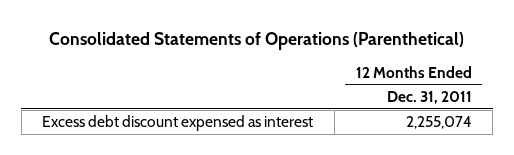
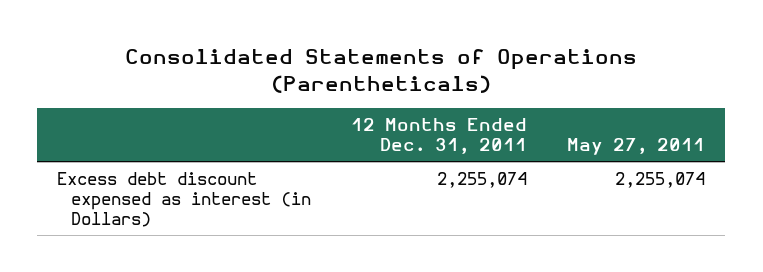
- Consolidated Statements of Operations (Parenthetical)
+ Consolidated Statements of Operations (Parentheticals)
- | 12 Months Ended Dec. 31, 2011
+ | 12 Months Ended Dec. 31, 2011 | May 27, 2011
- Excess debt discount expensed as interest | 2,255,074
+ Excess debt discount expensed as interest (in Dollars) | 2,255,074 | 2,255,074

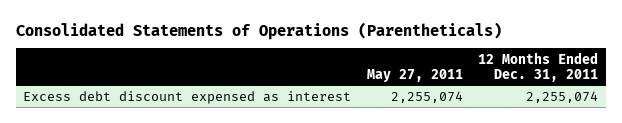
- | 12 Months Ended Dec. 31, 2011 | May 27, 2011
+ | May 27, 2011 | 12 Months Ended Dec. 31, 2011
- Excess debt discount expensed as interest (in Dollars) | 2,255,074 | 2,255,074
+ Excess debt discount expensed as interest | 2,255,074 | 2,255,074

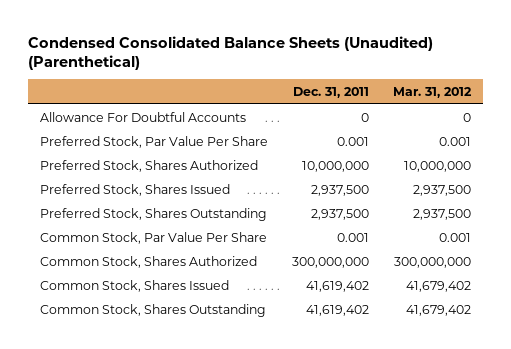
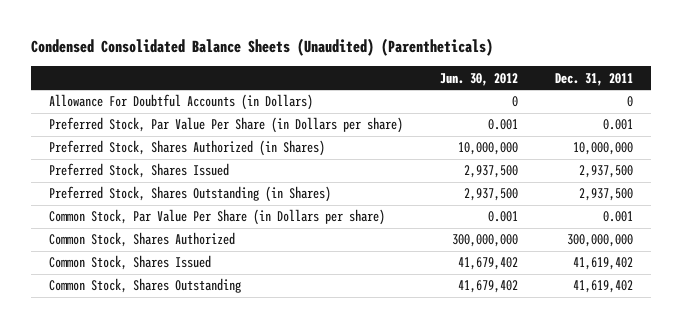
- Condensed Consolidated Balance Sheets (Unaudited) (Parenthetical)
+ Condensed Consolidated Balance Sheets (Unaudited) (Parentheticals)
- | Dec. 31, 2011 | Mar. 31, 2012
+ | Jun. 30, 2012 | Dec. 31, 2011
- Allowance For Doubtful Accounts | 0 | 0
- Preferred Stock, Par Value Per Share | 0.001 | 0.001
- Preferred Stock, Shares Authorized | 10,000,000 | 10,000,000
+ Allowance For Doubtful Accounts (in Dollars) | 0 | 0
+ Preferred Stock, Par Value Per Share (in Dollars per share) | 0.001 | 0.001
+ Preferred Stock, Shares Authorized (in Shares) | 10,000,000 | 10,000,000
- Preferred Stock, Shares Outstanding | 2,937,500 | 2,937,500
- Common Stock, Par Value Per Share | 0.001 | 0.001
+ Preferred Stock, Shares Outstanding (in Shares) | 2,937,500 | 2,937,500
+ Common Stock, Par Value Per Share (in Dollars per share) | 0.001 | 0.001

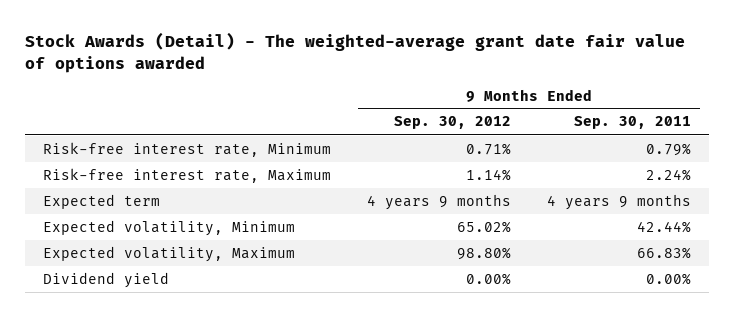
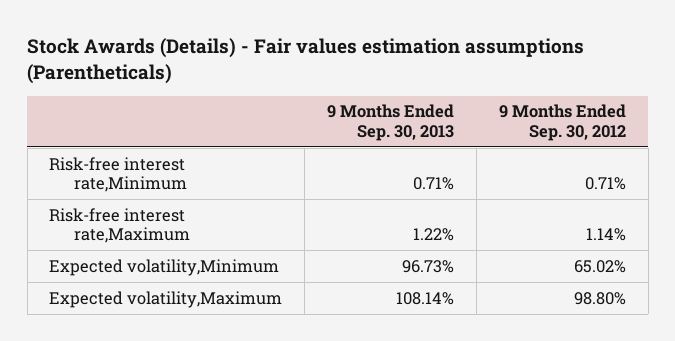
- Stock Awards (Detail) - The weighted-average grant date fair value of options awarded
+ Stock Awards (Details) - Fair values estimation assumptions (Parentheticals)
- | 9 Months Ended Sep. 30, 2012 | 9 Months Ended Sep. 30, 2011
+ | 9 Months Ended Sep. 30, 2013 | 9 Months Ended Sep. 30, 2012
- Risk-free interest rate, Minimum | 0.71% | 0.79%
- Risk-free interest rate, Maximum | 1.14% | 2.24%
- Expected term | 4 years 9 months | 4 years 9 months
- Expected volatility, Minimum | 65.02% | 42.44%
- Expected volatility, Maximum | 98.80% | 66.83%
- Dividend yield | 0.00% | 0.00%
+ Risk-free interest rate,Minimum | 0.71% | 0.71%
+ Risk-free interest rate,Maximum | 1.22% | 1.14%
+ Expected volatility,Minimum | 96.73% | 65.02%
+ Expected volatility,Maximum | 108.14% | 98.80%

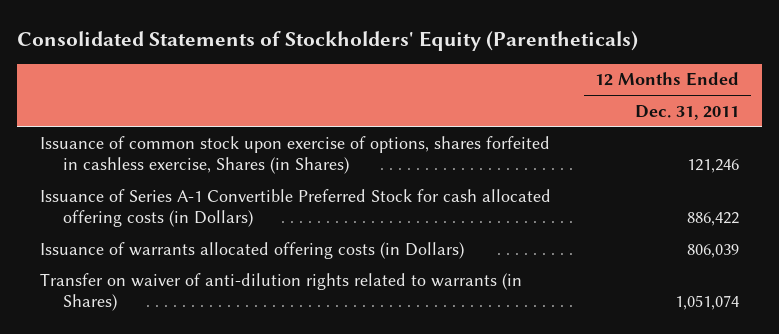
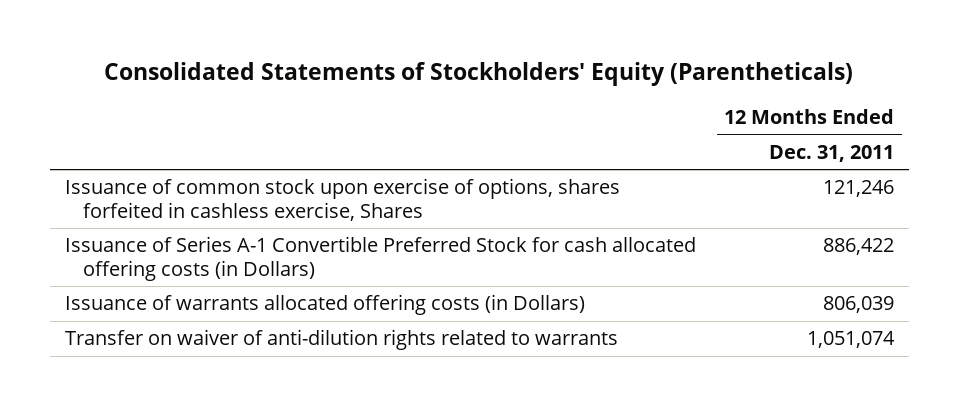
- Issuance of common stock upon exercise of options, shares forfeited in cashless exercise, Shares (in Shares) | 121,246
+ Issuance of common stock upon exercise of options, shares forfeited in cashless exercise, Shares | 121,246
- Transfer on waiver of anti-dilution rights related to warrants (in Shares) | 1,051,074
+ Transfer on waiver of anti-dilution rights related to warrants | 1,051,074

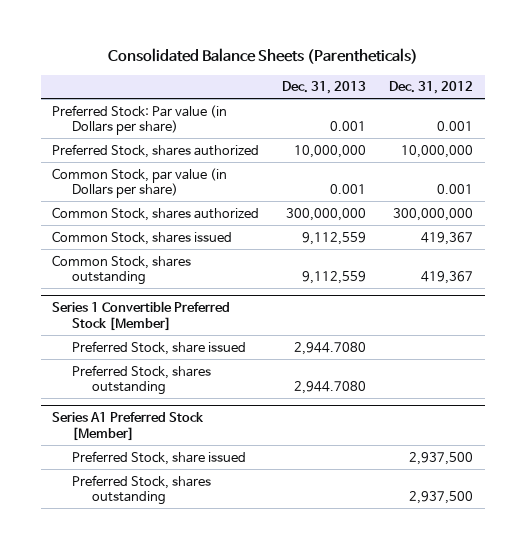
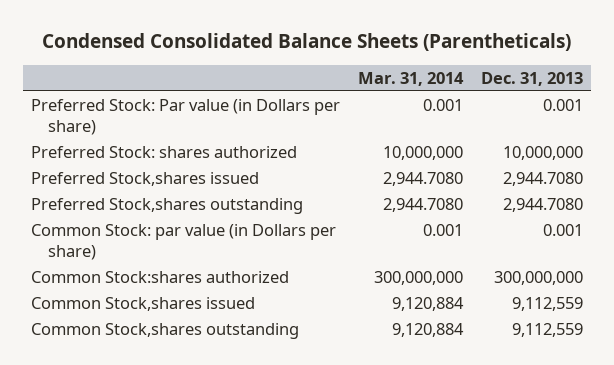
- Consolidated Balance Sheets (Parentheticals)
+ Condensed Consolidated Balance Sheets (Parentheticals)
- | Dec. 31, 2013 | Dec. 31, 2012
+ | Mar. 31, 2014 | Dec. 31, 2013
- Preferred Stock, shares authorized | 10,000,000 | 10,000,000
- Common Stock, par value (in Dollars per share) | 0.001 | 0.001
- Common Stock, shares authorized | 300,000,000 | 300,000,000
- Common Stock, shares issued | 9,112,559 | 419,367
- Common Stock, shares outstanding | 9,112,559 | 419,367
- Series 1 Convertible Preferred Stock [Member]
- Preferred Stock, share issued | 2,944.7080 |
- Preferred Stock, shares outstanding | 2,944.7080 |
- Series A1 Preferred Stock [Member]
- Preferred Stock, share issued | | 2,937,500
- Preferred Stock, shares outstanding | | 2,937,500
+ Preferred Stock: shares authorized | 10,000,000 | 10,000,000
+ Preferred Stock,shares issued | 2,944.7080 | 2,944.7080
+ Preferred Stock,shares outstanding | 2,944.7080 | 2,944.7080
+ Common Stock: par value (in Dollars per share) | 0.001 | 0.001
+ Common Stock:shares authorized | 300,000,000 | 300,000,000
+ Common Stock,shares issued | 9,120,884 | 9,112,559
+ Common Stock,shares outstanding | 9,120,884 | 9,112,559

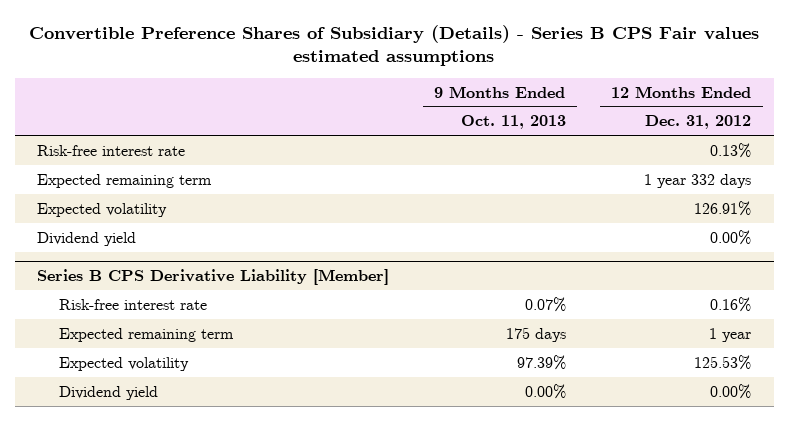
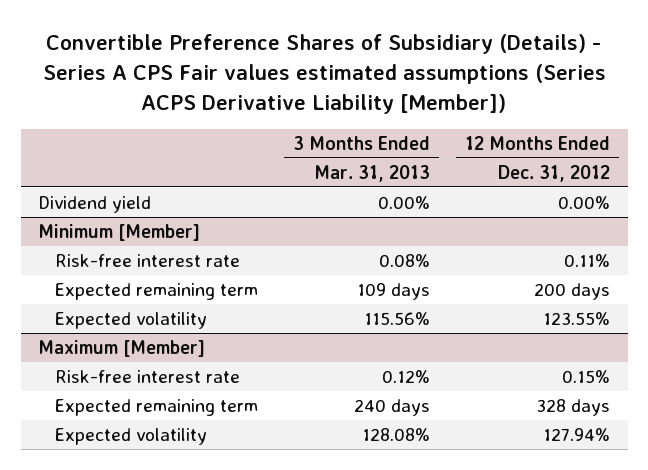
- Convertible Preference Shares of Subsidiary (Details) - Series B CPS Fair values estimated assumptions
+ Convertible Preference Shares of Subsidiary (Details) - Series A CPS Fair values estimated assumptions (Series ACPS Derivative Liability [Member])
- | 9 Months Ended Oct. 11, 2013 | 12 Months Ended Dec. 31, 2012
+ | 3 Months Ended Mar. 31, 2013 | 12 Months Ended Dec. 31, 2012
- Risk-free interest rate | | 0.13%
- Expected remaining term | | 1 year 332 days
- Expected volatility | | 126.91%
- Series B CPS Derivative Liability [Member]
- Risk-free interest rate | 0.07% | 0.16%
- Expected remaining term | 175 days | 1 year
- Expected volatility | 97.39% | 125.53%
- Dividend yield | 0.00% | 0.00%
+ Minimum [Member]
+ Risk-free interest rate | 0.08% | 0.11%
+ Expected remaining term | 109 days | 200 days
+ Expected volatility | 115.56% | 123.55%
+ Maximum [Member]
+ Risk-free interest rate | 0.12% | 0.15%
+ Expected remaining term | 240 days | 328 days
+ Expected volatility | 128.08% | 127.94%

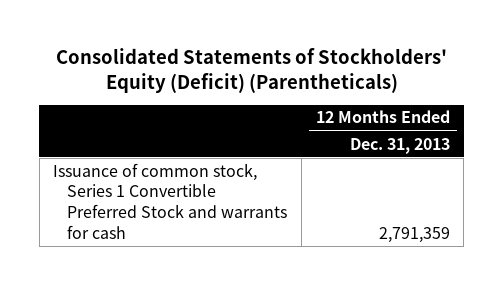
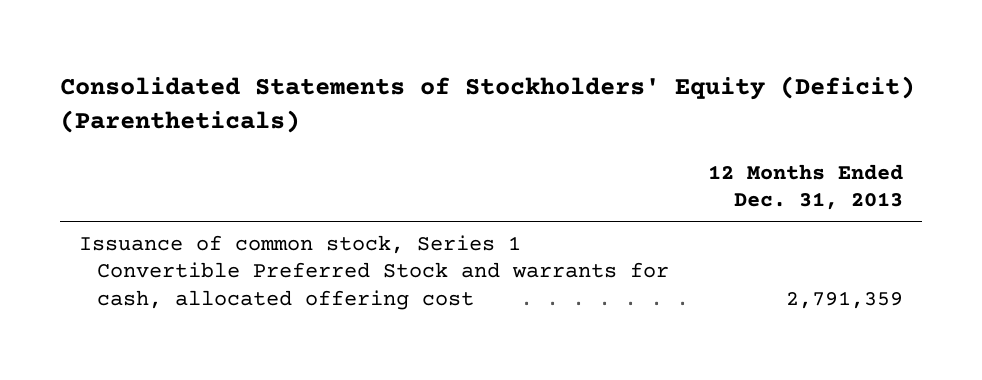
- Issuance of common stock, Series 1 Convertible Preferred Stock and warrants for cash | 2,791,359
+ Issuance of common stock, Series 1 Convertible Preferred Stock and warrants for cash, allocated offering cost | 2,791,359

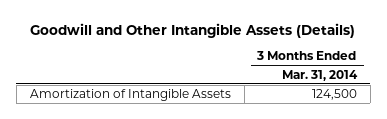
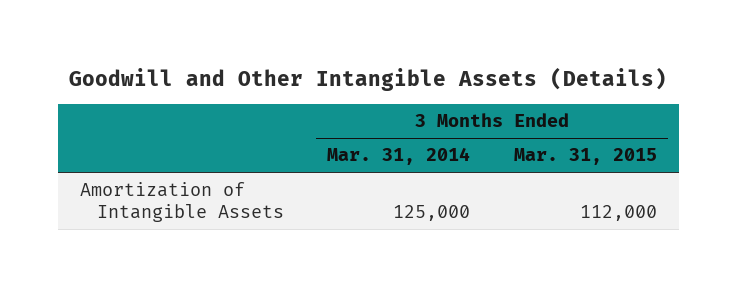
- | 3 Months Ended Mar. 31, 2014
+ | 3 Months Ended Mar. 31, 2014 | 3 Months Ended Mar. 31, 2015
- Amortization of Intangible Assets | 124,500
+ Amortization of Intangible Assets | 125,000 | 112,000

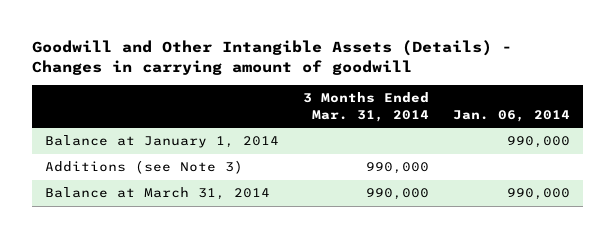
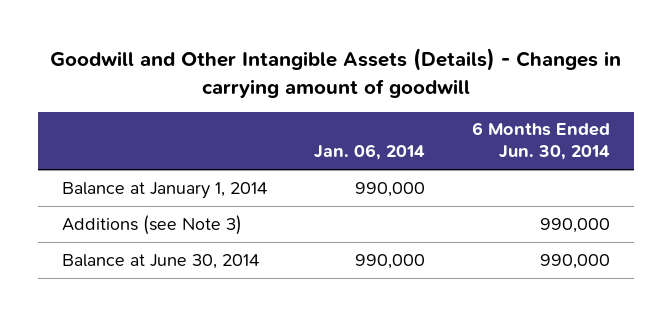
- | 3 Months Ended Mar. 31, 2014 | Jan. 06, 2014
+ | Jan. 06, 2014 | 6 Months Ended Jun. 30, 2014
- Balance at March 31, 2014 | 990,000 | 990,000
+ Balance at June 30, 2014 | 990,000 | 990,000

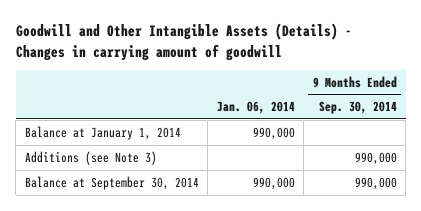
- | Jan. 06, 2014 | 6 Months Ended Jun. 30, 2014
+ | Jan. 06, 2014 | 9 Months Ended Sep. 30, 2014
- Balance at June 30, 2014 | 990,000 | 990,000
+ Balance at September 30, 2014 | 990,000 | 990,000

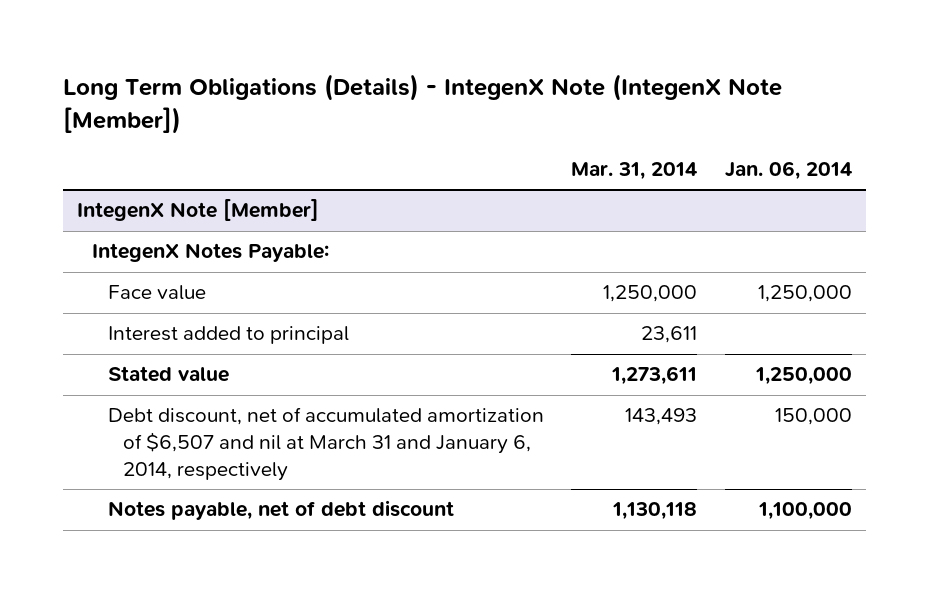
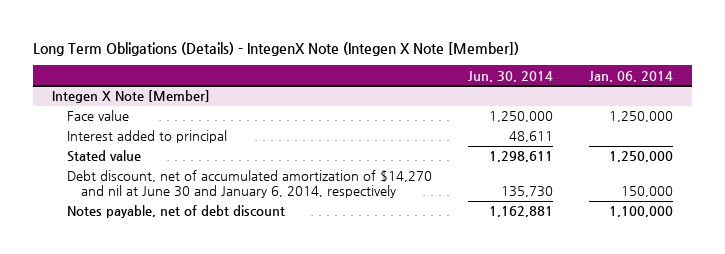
- Long Term Obligations (Details) - IntegenX Note (IntegenX Note [Member])
+ Long Term Obligations (Details) - IntegenX Note (Integen X Note [Member])
- | Mar. 31, 2014 | Jan. 06, 2014
+ | Jun. 30, 2014 | Jan. 06, 2014
- IntegenX Note [Member]
- IntegenX Notes Payable:
+ Integen X Note [Member]
- Debt discount, net of accumulated amortization of $6,507 and nil at March 31 and January 6, 2014, respectively | 143,493 | 150,000
+ Debt discount, net of accumulated amortization of $14,270 and nil at June 30 and January 6, 2014, respectively | 135,730 | 150,000

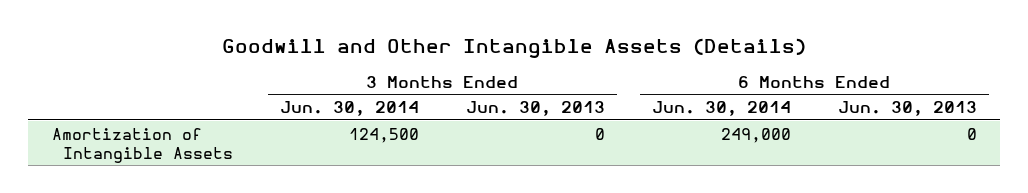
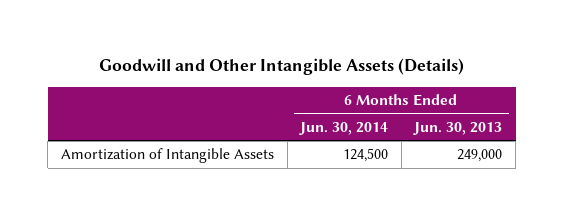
- | 3 Months Ended Jun. 30, 2014 | 3 Months Ended Jun. 30, 2013 | 6 Months Ended Jun. 30, 2014 | 6 Months Ended Jun. 30, 2013
+ | 6 Months Ended Jun. 30, 2014 | 6 Months Ended Jun. 30, 2013
- Amortization of Intangible Assets | 124,500 | 0 | 249,000 | 0
+ Amortization of Intangible Assets | 124,500 | 249,000

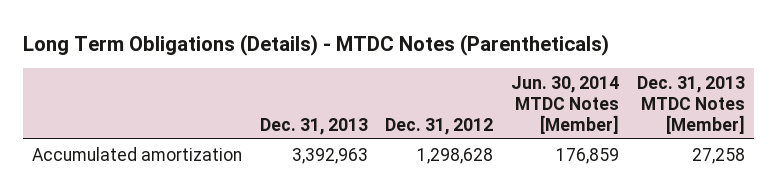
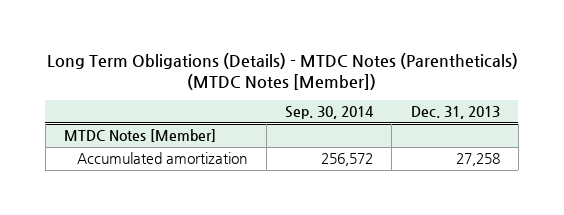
- Long Term Obligations (Details) - MTDC Notes (Parentheticals)
+ Long Term Obligations (Details) - MTDC Notes (Parentheticals) (MTDC Notes [Member])
- | Dec. 31, 2013 | Dec. 31, 2012 | Jun. 30, 2014 MTDC Notes [Member] | Dec. 31, 2013 MTDC Notes [Member]
+ | Sep. 30, 2014 | Dec. 31, 2013
- Accumulated amortization | 3,392,963 | 1,298,628 | 176,859 | 27,258
+ MTDC Notes [Member]
+ Accumulated amortization | 256,572 | 27,258

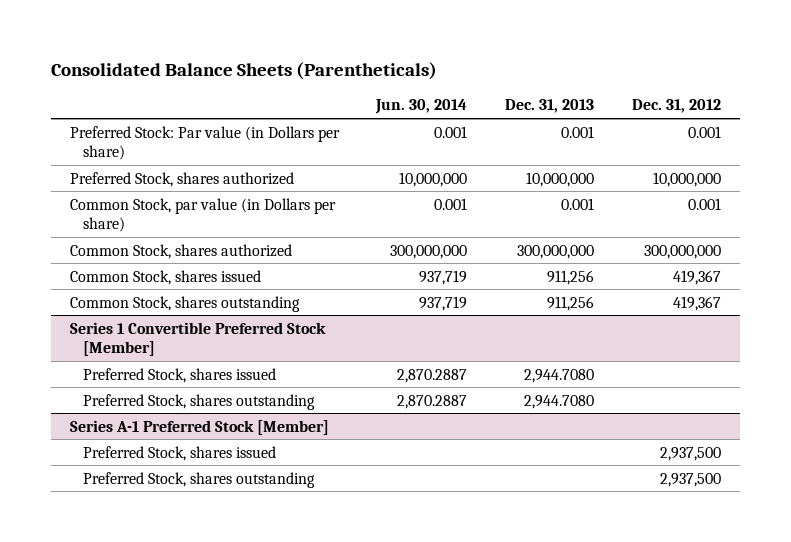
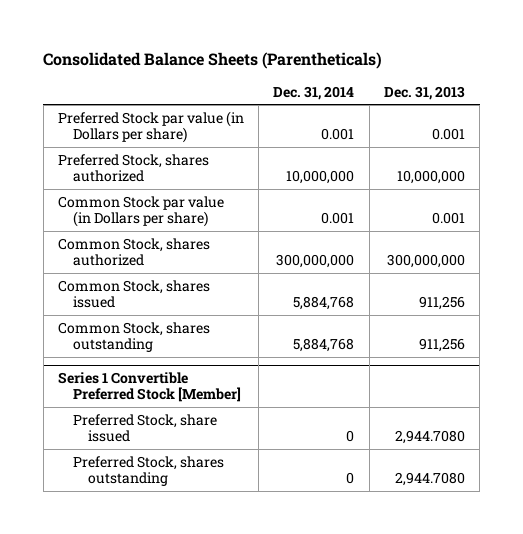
- | Jun. 30, 2014 | Dec. 31, 2013 | Dec. 31, 2012
+ | Dec. 31, 2014 | Dec. 31, 2013
- Preferred Stock: Par value (in Dollars per share) | 0.001 | 0.001 | 0.001
+ Preferred Stock par value (in Dollars per share) | 0.001 | 0.001
- Common Stock, par value (in Dollars per share) | 0.001 | 0.001 | 0.001
+ Common Stock par value (in Dollars per share) | 0.001 | 0.001
@ Series 1 Convertible Preferred Stock [Member]
- Preferred Stock, shares issued | 2,870.2887 | 2,944.7080 |
+ Preferred Stock, share issued | 0 | 2,944.7080
- Series A-1 Preferred Stock [Member]
- Preferred Stock, shares issued | | | 2,937,500
- Preferred Stock, shares outstanding | | | 2,937,500

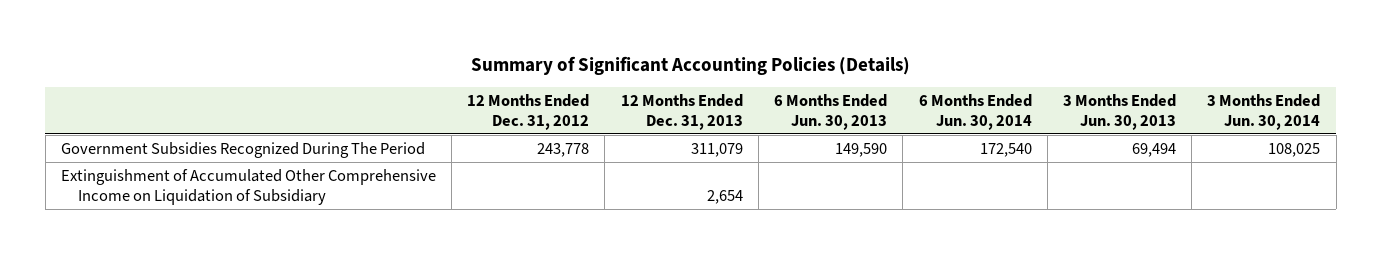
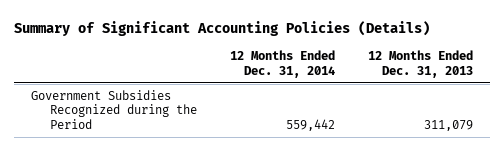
- | 12 Months Ended Dec. 31, 2012 | 12 Months Ended Dec. 31, 2013 | 6 Months Ended Jun. 30, 2013 | 6 Months Ended Jun. 30, 2014 | 3 Months Ended Jun. 30, 2013 | 3 Months Ended Jun. 30, 2014
+ | 12 Months Ended Dec. 31, 2014 | 12 Months Ended Dec. 31, 2013
- Government Subsidies Recognized During The Period | 243,778 | 311,079 | 149,590 | 172,540 | 69,494 | 108,025
- Extinguishment of Accumulated Other Comprehensive Income on Liquidation of Subsidiary | | 2,654 | | | |
+ Government Subsidies Recognized during the Period | 559,442 | 311,079

